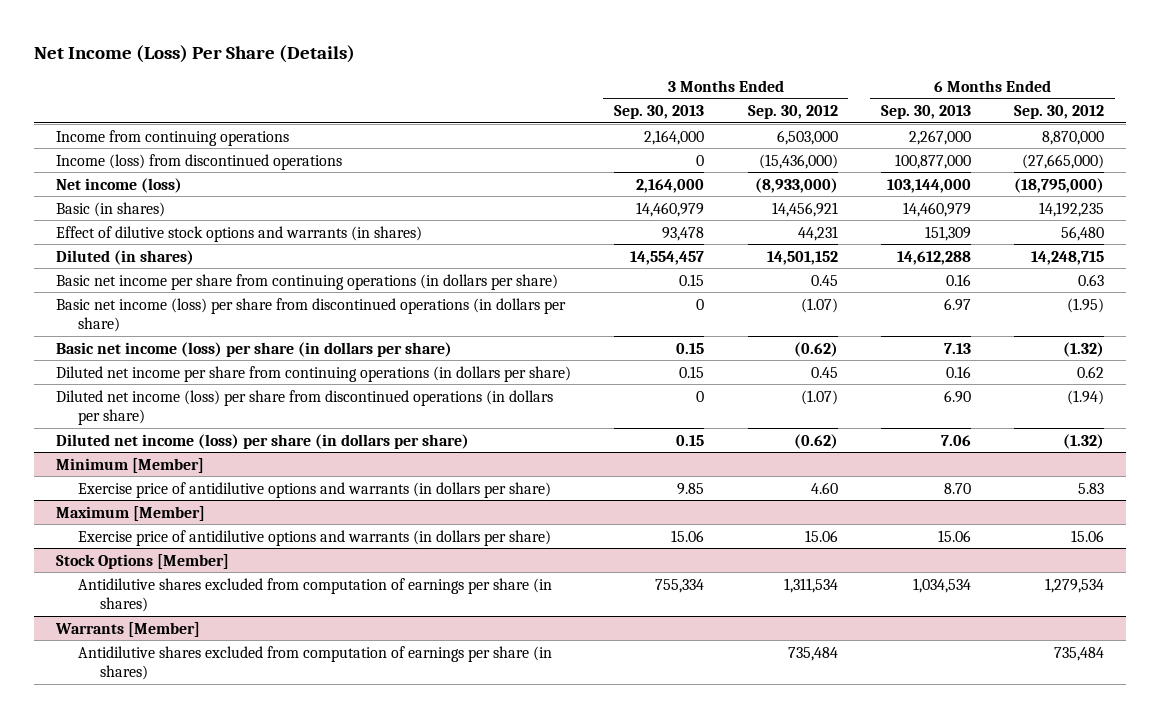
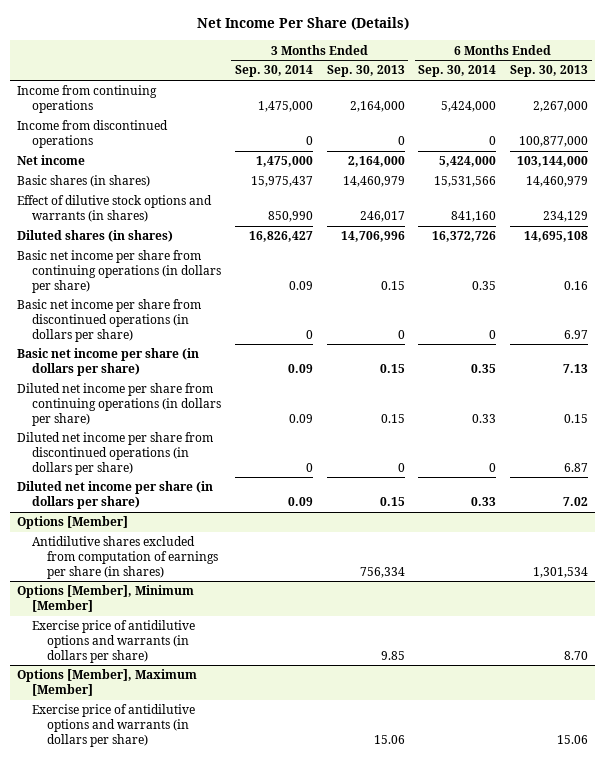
- Net Income (Loss) Per Share (Details)
+ Net Income Per Share (Details)
- | 3 Months Ended Sep. 30, 2013 | 3 Months Ended Sep. 30, 2012 | 6 Months Ended Sep. 30, 2013 | 6 Months Ended Sep. 30, 2012
+ | 3 Months Ended Sep. 30, 2014 | 3 Months Ended Sep. 30, 2013 | 6 Months Ended Sep. 30, 2014 | 6 Months Ended Sep. 30, 2013
- Income (loss) from discontinued operations | 0 | (15,436,000) | 100,877,000 | (27,665,000)
- Net income (loss) | 2,164,000 | (8,933,000) | 103,144,000 | (18,795,000)
- Basic (in shares) | 14,460,979 | 14,456,921 | 14,460,979 | 14,192,235
- Effect of dilutive stock options and warrants (in shares) | 93,478 | 44,231 | 151,309 | 56,480
- Diluted (in shares) | 14,554,457 | 14,501,152 | 14,612,288 | 14,248,715
+ Income from discontinued operations | 0 | 0 | 0 | 100,877,000
+ Net income | 1,475,000 | 2,164,000 | 5,424,000 | 103,144,000
+ Basic shares (in shares) | 15,975,437 | 14,460,979 | 15,531,566 | 14,460,979
+ Effect of dilutive stock options and warrants (in shares) | 850,990 | 246,017 | 841,160 | 234,129
+ Diluted shares (in shares) | 16,826,427 | 14,706,996 | 16,372,726 | 14,695,108
- Basic net income (loss) per share from discontinued operations (in dollars per share) | 0 | (1.07) | 6.97 | (1.95)
- Basic net income (loss) per share (in dollars per share) | 0.15 | (0.62) | 7.13 | (1.32)
- Diluted net income per share from continuing operations (in dollars per share) | 0.15 | 0.45 | 0.16 | 0.62
- Diluted net income (loss) per share from discontinued operations (in dollars per share) | 0 | (1.07) | 6.90 | (1.94)
- Diluted net income (loss) per share (in dollars per share) | 0.15 | (0.62) | 7.06 | (1.32)
- Minimum [Member]
+ Basic net income per share from discontinued operations (in dollars per share) | 0 | 0 | 0 | 6.97
+ Basic net income per share (in dollars per share) | 0.09 | 0.15 | 0.35 | 7.13
+ Diluted net income per share from continuing operations (in dollars per share) | 0.09 | 0.15 | 0.33 | 0.15
+ Diluted net income per share from discontinued operations (in dollars per share) | 0 | 0 | 0 | 6.87
+ Diluted net income per share (in dollars per share) | 0.09 | 0.15 | 0.33 | 7.02
+ Options [Member]
+ Antidilutive shares excluded from computation of earnings per share (in shares) | | 756,334 | | 1,301,534
+ Options [Member], Minimum [Member]
- Maximum [Member]
+ Options [Member], Maximum [Member]
- Stock Options [Member]
- Antidilutive shares excluded from computation of earnings per share (in shares) | 755,334 | 1,311,534 | 1,034,534 | 1,279,534
- Warrants [Member]
- Antidilutive shares excluded from computation of earnings per share (in shares) | | 735,484 | | 735,484

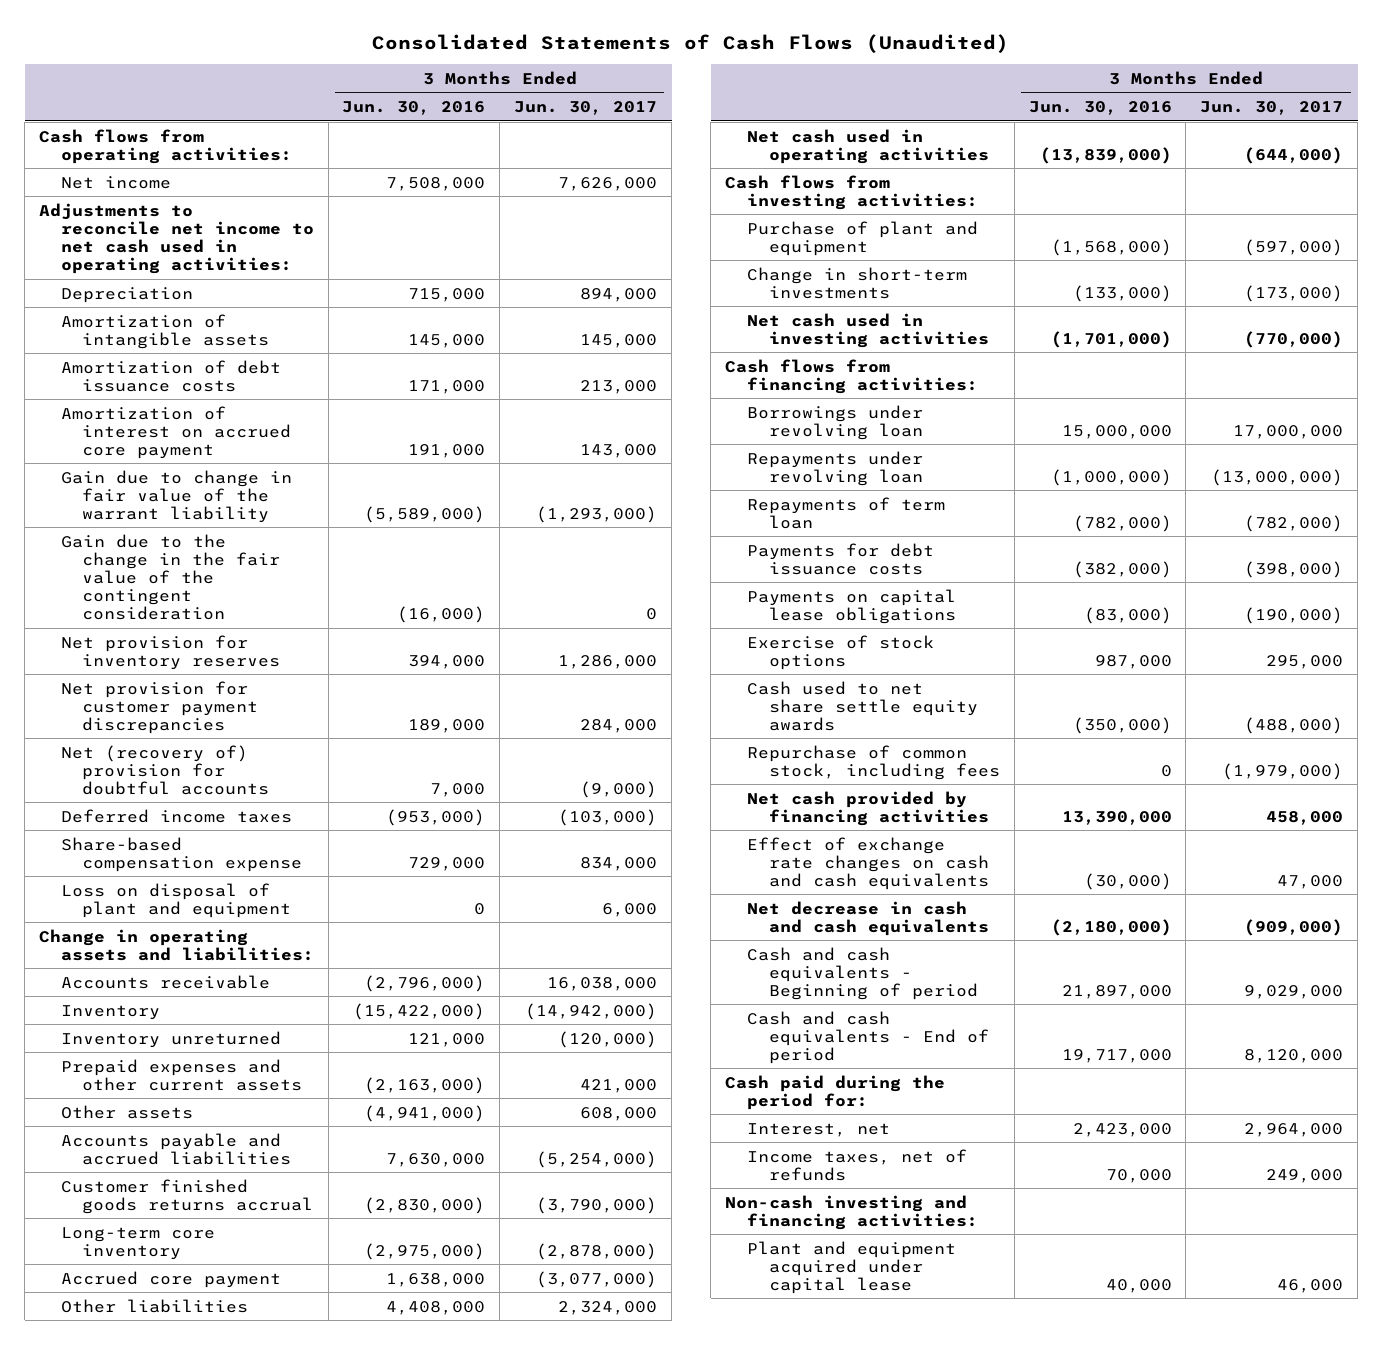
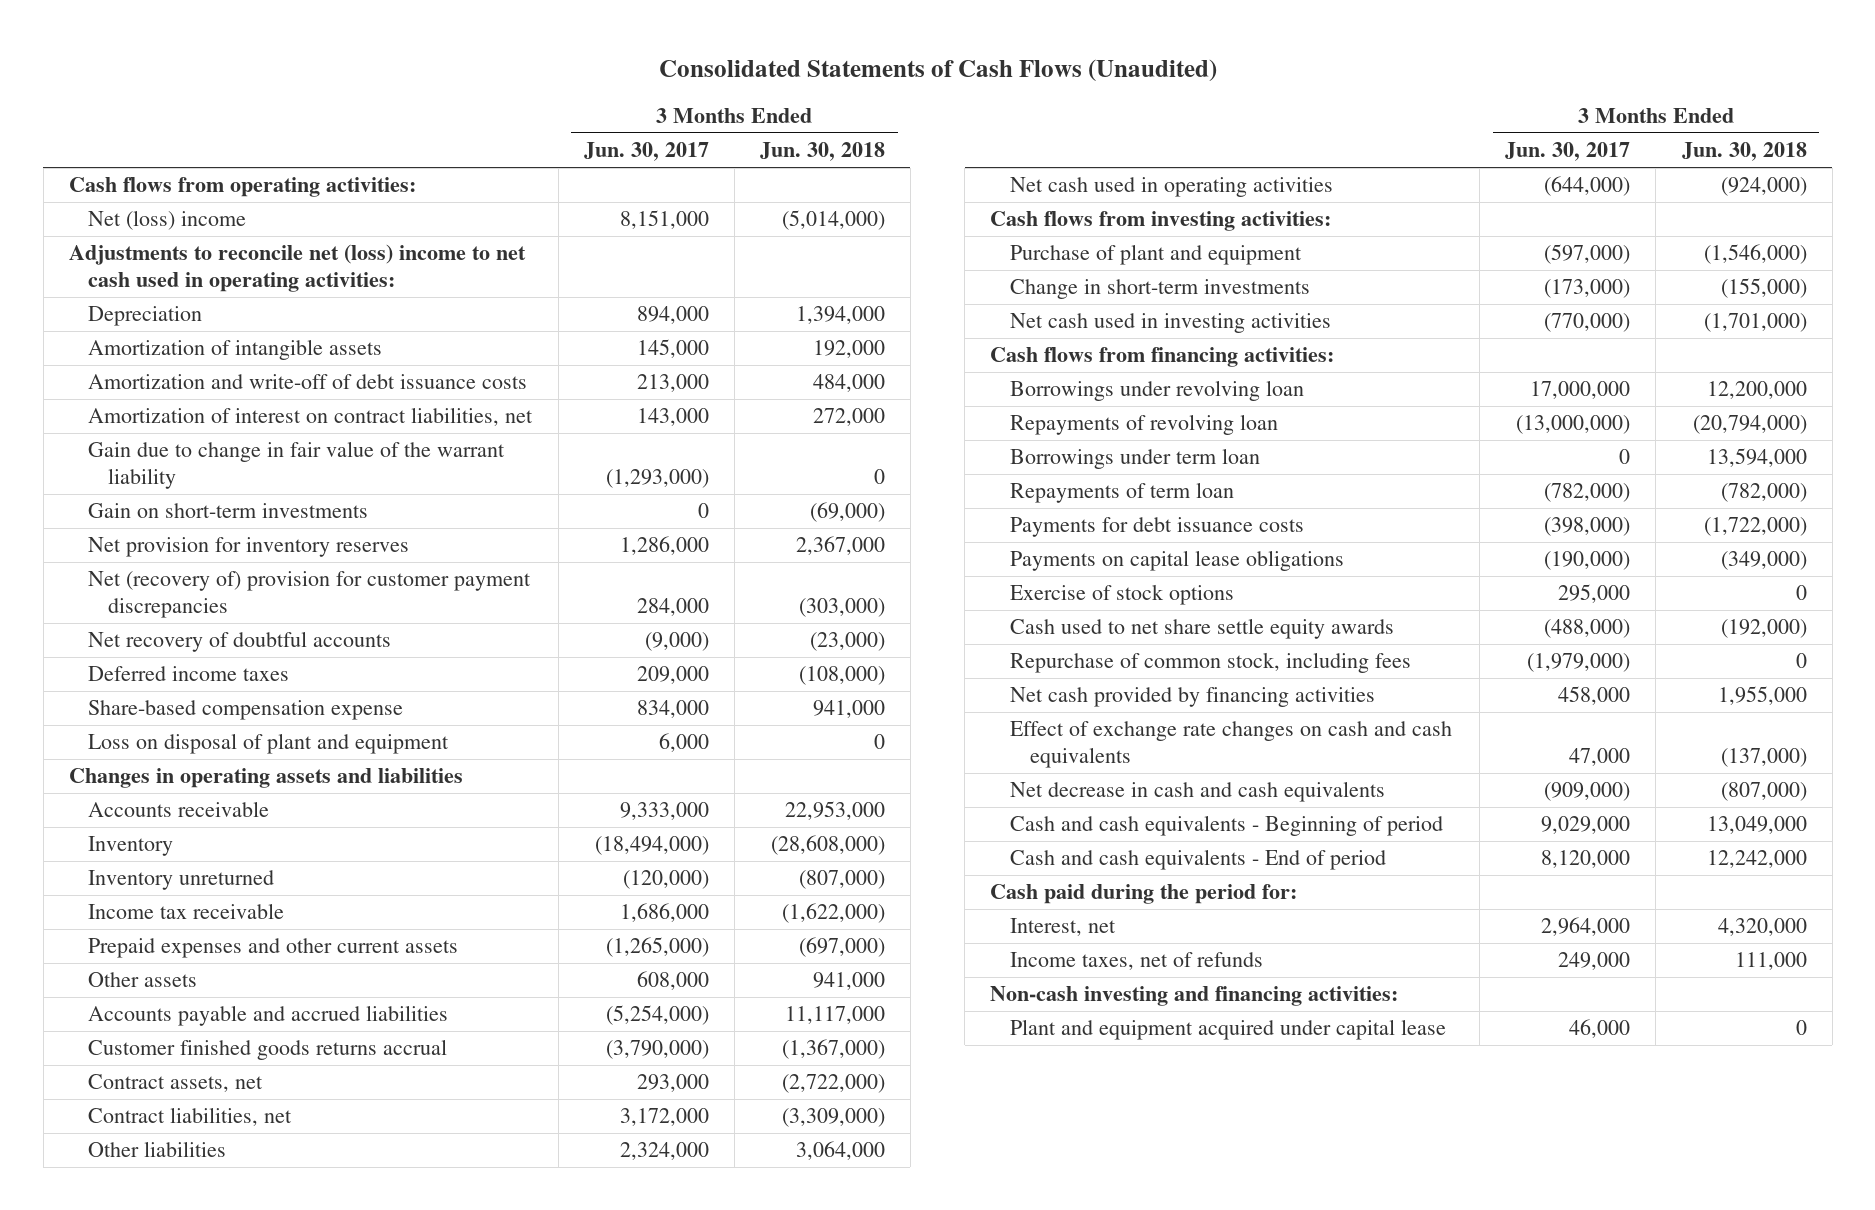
- | 3 Months Ended Jun. 30, 2016 | 3 Months Ended Jun. 30, 2017
+ | 3 Months Ended Jun. 30, 2017 | 3 Months Ended Jun. 30, 2018
- Net income | 7,508,000 | 7,626,000
- Adjustments to reconcile net income to net cash used in operating activities:
+ Net (loss) income | 8,151,000 | (5,014,000)
+ Adjustments to reconcile net (loss) income to net cash used in operating activities:
- Amortization of debt issuance costs | 171,000 | 213,000
- Amortization of interest on accrued core payment | 191,000 | 143,000
+ Amortization and write-off of debt issuance costs | 213,000 | 484,000
+ Amortization of interest on contract liabilities, net | 143,000 | 272,000
- Gain due to the change in the fair value of the contingent consideration | (16,000) | 0
+ Gain on short-term investments | 0 | (69,000)
- Net provision for customer payment discrepancies | 189,000 | 284,000
- Net (recovery of) provision for doubtful accounts | 7,000 | (9,000)
- Deferred income taxes | (953,000) | (103,000)
+ Net (recovery of) provision for customer payment discrepancies | 284,000 | (303,000)
+ Net recovery of doubtful accounts | (9,000) | (23,000)
+ Deferred income taxes | 209,000 | (108,000)
- Change in operating assets and liabilities:
- Accounts receivable | (2,796,000) | 16,038,000
- Inventory | (15,422,000) | (14,942,000)
+ Changes in operating assets and liabilities
+ Accounts receivable | 9,333,000 | 22,953,000
+ Inventory | (18,494,000) | (28,608,000)
- Prepaid expenses and other current assets | (2,163,000) | 421,000
+ Income tax receivable | 1,686,000 | (1,622,000)
+ Prepaid expenses and other current assets | (1,265,000) | (697,000)
- Long-term core inventory | (2,975,000) | (2,878,000)
- Accrued core payment | 1,638,000 | (3,077,000)
+ Contract assets, net | 293,000 | (2,722,000)
+ Contract liabilities, net | 3,172,000 | (3,309,000)
- Repayments under revolving loan | (1,000,000) | (13,000,000)
+ Repayments of revolving loan | (13,000,000) | (20,794,000)
+ Borrowings under term loan | 0 | 13,594,000

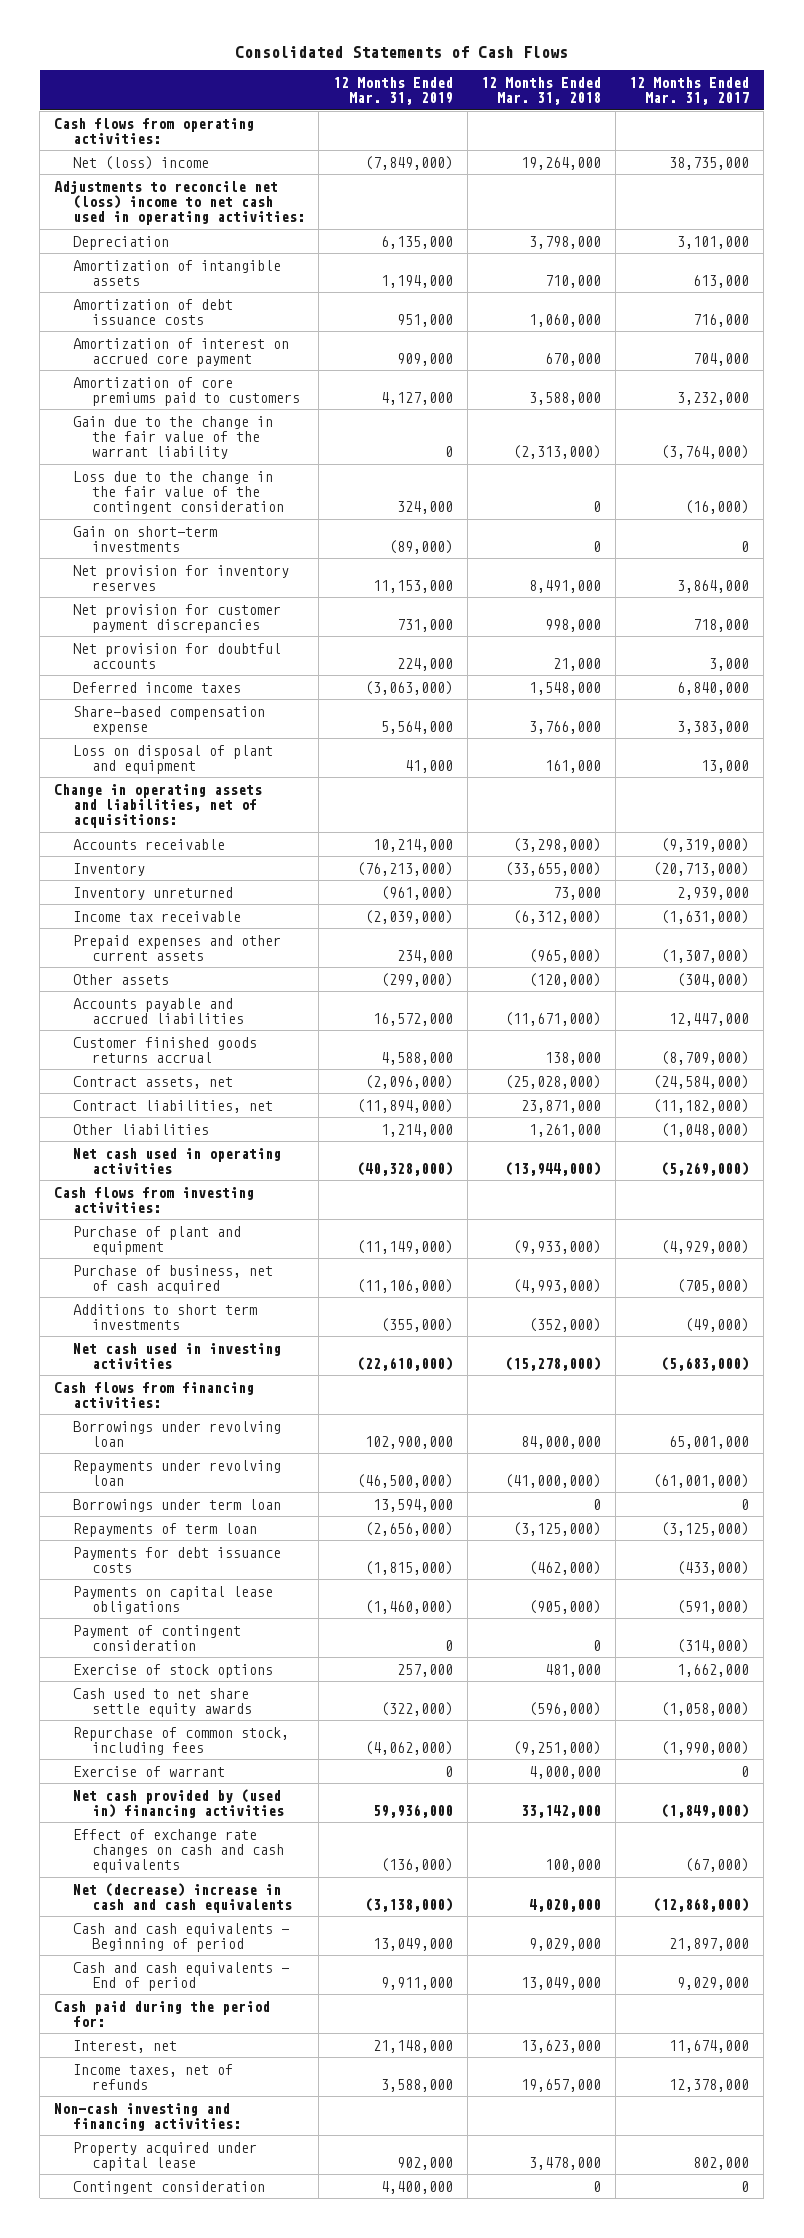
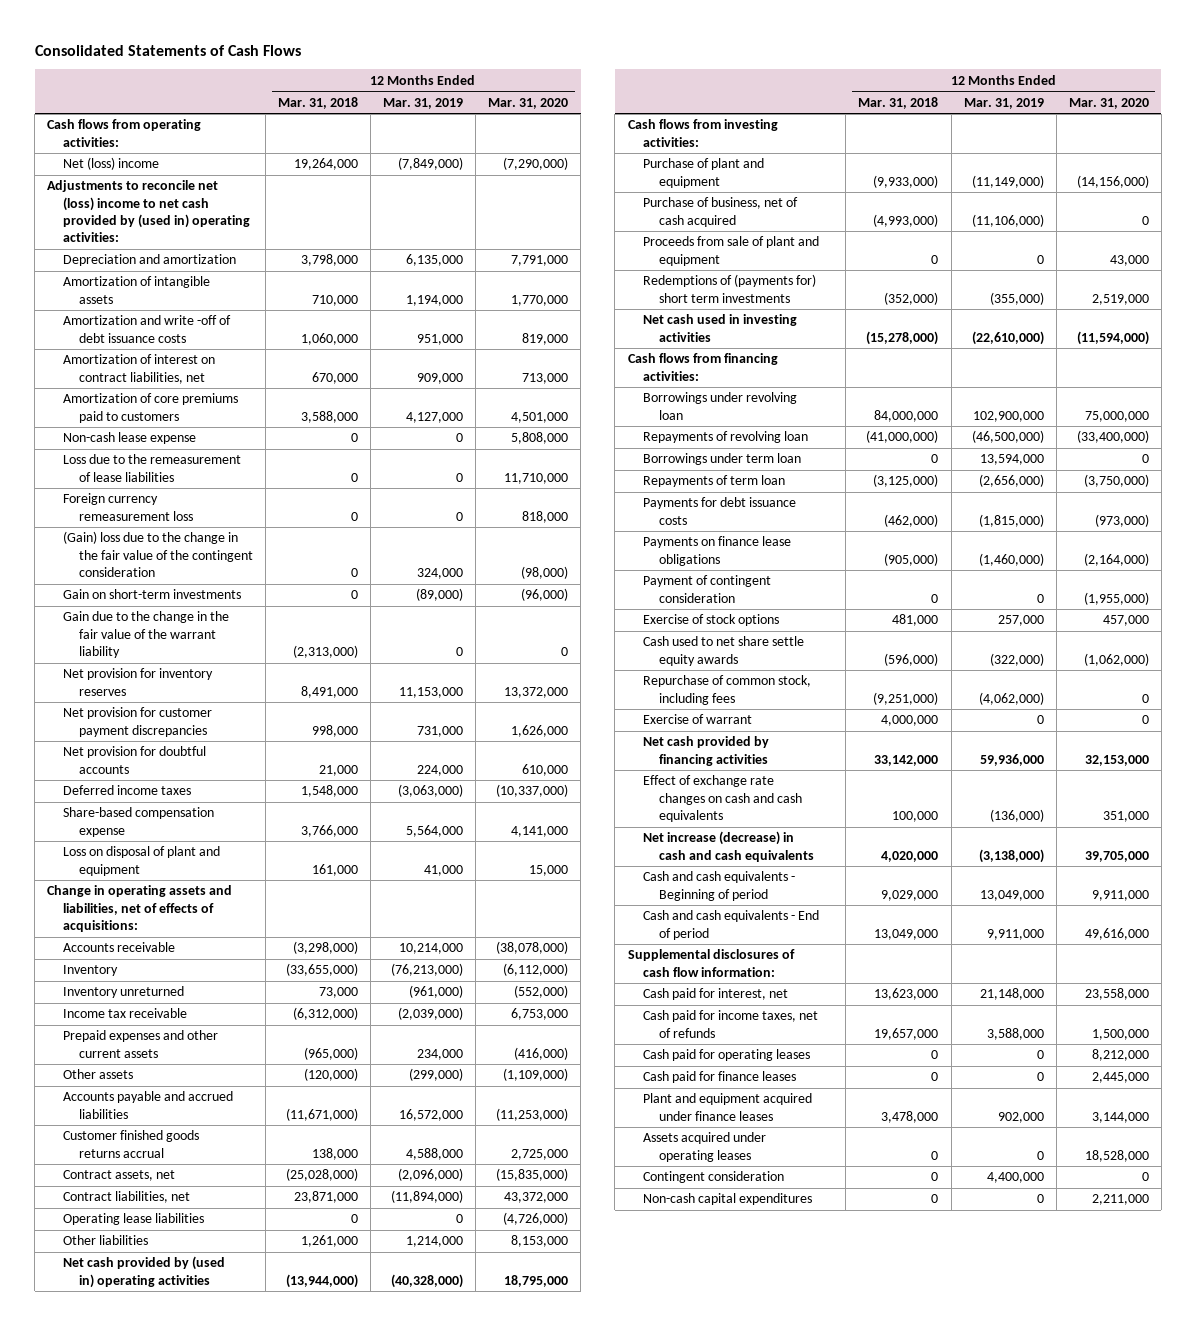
- | 12 Months Ended Mar. 31, 2019 | 12 Months Ended Mar. 31, 2018 | 12 Months Ended Mar. 31, 2017
+ | 12 Months Ended Mar. 31, 2018 | 12 Months Ended Mar. 31, 2019 | 12 Months Ended Mar. 31, 2020
- Adjustments to reconcile net (loss) income to net cash used in operating activities:
- Depreciation | 6,135,000 | 3,798,000 | 3,101,000
+ Adjustments to reconcile net (loss) income to net cash provided by (used in) operating activities:
+ Depreciation and amortization | 3,798,000 | 6,135,000 | 7,791,000
- Amortization of debt issuance costs | 951,000 | 1,060,000 | 716,000
- Amortization of interest on accrued core payment | 909,000 | 670,000 | 704,000
+ Amortization and write -off of debt issuance costs | 1,060,000 | 951,000 | 819,000
+ Amortization of interest on contract liabilities, net | 670,000 | 909,000 | 713,000
- Loss due to the change in the fair value of the contingent consideration | 324,000 | 0 | (16,000)
+ Non-cash lease expense | 0 | 0 | 5,808,000
+ Loss due to the remeasurement of lease liabilities | 0 | 0 | 11,710,000
+ Foreign currency remeasurement loss | 0 | 0 | 818,000
+ (Gain) loss due to the change in the fair value of the contingent consideration | 0 | 324,000 | (98,000)
moved down: Gain due to the change in the fair value of the warrant liability | (2,313,000) | 0 | 0
- Change in operating assets and liabilities, net of acquisitions:
+ Change in operating assets and liabilities, net of effects of acquisitions:
+ Operating lease liabilities | 0 | 0 | (4,726,000)
- Net cash used in operating activities | (40,328,000) | (13,944,000) | (5,269,000)
+ Net cash provided by (used in) operating activities | (13,944,000) | (40,328,000) | 18,795,000
- Additions to short term investments | (355,000) | (352,000) | (49,000)
+ Proceeds from sale of plant and equipment | 0 | 0 | 43,000
+ Redemptions of (payments for) short term investments | (352,000) | (355,000) | 2,519,000
- Repayments under revolving loan | (46,500,000) | (41,000,000) | (61,001,000)
+ Repayments of revolving loan | (41,000,000) | (46,500,000) | (33,400,000)
- Payments on capital lease obligations | (1,460,000) | (905,000) | (591,000)
+ Payments on finance lease obligations | (905,000) | (1,460,000) | (2,164,000)
- Net cash provided by (used in) financing activities | 59,936,000 | 33,142,000 | (1,849,000)
+ Net cash provided by financing activities | 33,142,000 | 59,936,000 | 32,153,000
- Net (decrease) increase in cash and cash equivalents | (3,138,000) | 4,020,000 | (12,868,000)
+ Net increase (decrease) in cash and cash equivalents | 4,020,000 | (3,138,000) | 39,705,000
- Cash paid during the period for:
- Interest, net | 21,148,000 | 13,623,000 | 11,674,000
- Income taxes, net of refunds | 3,588,000 | 19,657,000 | 12,378,000
- Non-cash investing and financing activities:
- Property acquired under capital lease | 902,000 | 3,478,000 | 802,000
+ Supplemental disclosures of cash flow information:
+ Cash paid for interest, net | 13,623,000 | 21,148,000 | 23,558,000
+ Cash paid for income taxes, net of refunds | 19,657,000 | 3,588,000 | 1,500,000
+ Cash paid for operating leases | 0 | 0 | 8,212,000
+ Cash paid for finance leases | 0 | 0 | 2,445,000
+ Plant and equipment acquired under finance leases | 3,478,000 | 902,000 | 3,144,000
+ Assets acquired under operating leases | 0 | 0 | 18,528,000
+ Non-cash capital expenditures | 0 | 0 | 2,211,000

